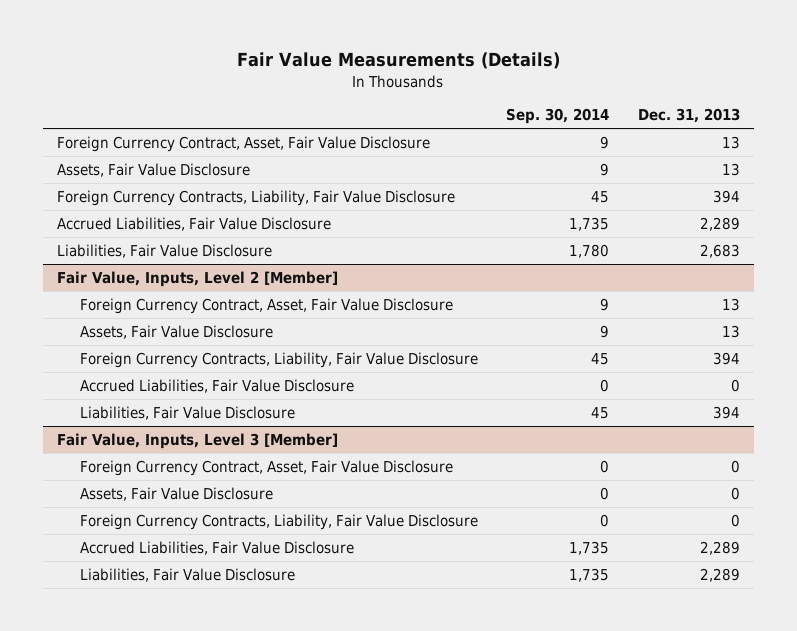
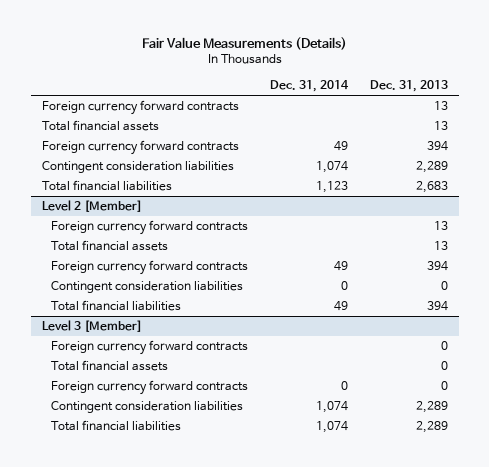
- | Sep. 30, 2014 | Dec. 31, 2013
+ | Dec. 31, 2014 | Dec. 31, 2013
- Foreign Currency Contract, Asset, Fair Value Disclosure | 9 | 13
- Assets, Fair Value Disclosure | 9 | 13
- Foreign Currency Contracts, Liability, Fair Value Disclosure | 45 | 394
- Accrued Liabilities, Fair Value Disclosure | 1,735 | 2,289
- Liabilities, Fair Value Disclosure | 1,780 | 2,683
- Fair Value, Inputs, Level 2 [Member]
- Foreign Currency Contract, Asset, Fair Value Disclosure | 9 | 13
- Assets, Fair Value Disclosure | 9 | 13
- Foreign Currency Contracts, Liability, Fair Value Disclosure | 45 | 394
- Accrued Liabilities, Fair Value Disclosure | 0 | 0
- Liabilities, Fair Value Disclosure | 45 | 394
- Fair Value, Inputs, Level 3 [Member]
- Foreign Currency Contract, Asset, Fair Value Disclosure | 0 | 0
- Assets, Fair Value Disclosure | 0 | 0
- Foreign Currency Contracts, Liability, Fair Value Disclosure | 0 | 0
- Accrued Liabilities, Fair Value Disclosure | 1,735 | 2,289
- Liabilities, Fair Value Disclosure | 1,735 | 2,289
+ Foreign currency forward contracts | | 13
+ Total financial assets | | 13
+ Foreign currency forward contracts | 49 | 394
+ Contingent consideration liabilities | 1,074 | 2,289
+ Total financial liabilities | 1,123 | 2,683
+ Level 2 [Member]
+ Foreign currency forward contracts | | 13
+ Total financial assets | | 13
+ Foreign currency forward contracts | 49 | 394
+ Contingent consideration liabilities | 0 | 0
+ Total financial liabilities | 49 | 394
+ Level 3 [Member]
+ Foreign currency forward contracts | | 0
+ Total financial assets | | 0
+ Foreign currency forward contracts | 0 | 0
+ Contingent consideration liabilities | 1,074 | 2,289
+ Total financial liabilities | 1,074 | 2,289

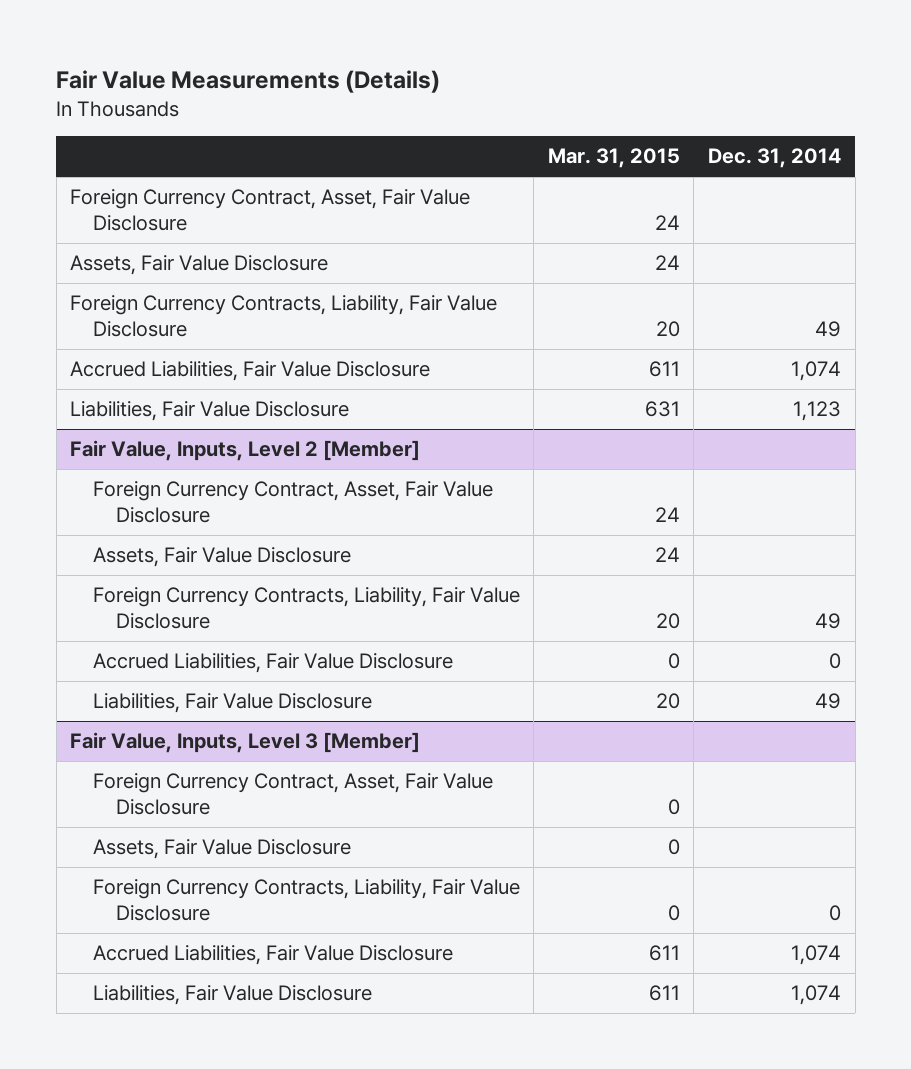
- | Dec. 31, 2014 | Dec. 31, 2013
+ | Mar. 31, 2015 | Dec. 31, 2014
- Foreign currency forward contracts | | 13
- Total financial assets | | 13
- Foreign currency forward contracts | 49 | 394
- Contingent consideration liabilities | 1,074 | 2,289
- Total financial liabilities | 1,123 | 2,683
- Level 2 [Member]
- Foreign currency forward contracts | | 13
- Total financial assets | | 13
- Foreign currency forward contracts | 49 | 394
- Contingent consideration liabilities | 0 | 0
- Total financial liabilities | 49 | 394
- Level 3 [Member]
- Foreign currency forward contracts | | 0
- Total financial assets | | 0
- Foreign currency forward contracts | 0 | 0
- Contingent consideration liabilities | 1,074 | 2,289
- Total financial liabilities | 1,074 | 2,289
+ Foreign Currency Contract, Asset, Fair Value Disclosure | 24 |
+ Assets, Fair Value Disclosure | 24 |
+ Foreign Currency Contracts, Liability, Fair Value Disclosure | 20 | 49
+ Accrued Liabilities, Fair Value Disclosure | 611 | 1,074
+ Liabilities, Fair Value Disclosure | 631 | 1,123
+ Fair Value, Inputs, Level 2 [Member]
+ Foreign Currency Contract, Asset, Fair Value Disclosure | 24 |
+ Assets, Fair Value Disclosure | 24 |
+ Foreign Currency Contracts, Liability, Fair Value Disclosure | 20 | 49
+ Accrued Liabilities, Fair Value Disclosure | 0 | 0
+ Liabilities, Fair Value Disclosure | 20 | 49
+ Fair Value, Inputs, Level 3 [Member]
+ Foreign Currency Contract, Asset, Fair Value Disclosure | 0 |
+ Assets, Fair Value Disclosure | 0 |
+ Foreign Currency Contracts, Liability, Fair Value Disclosure | 0 | 0
+ Accrued Liabilities, Fair Value Disclosure | 611 | 1,074
+ Liabilities, Fair Value Disclosure | 611 | 1,074

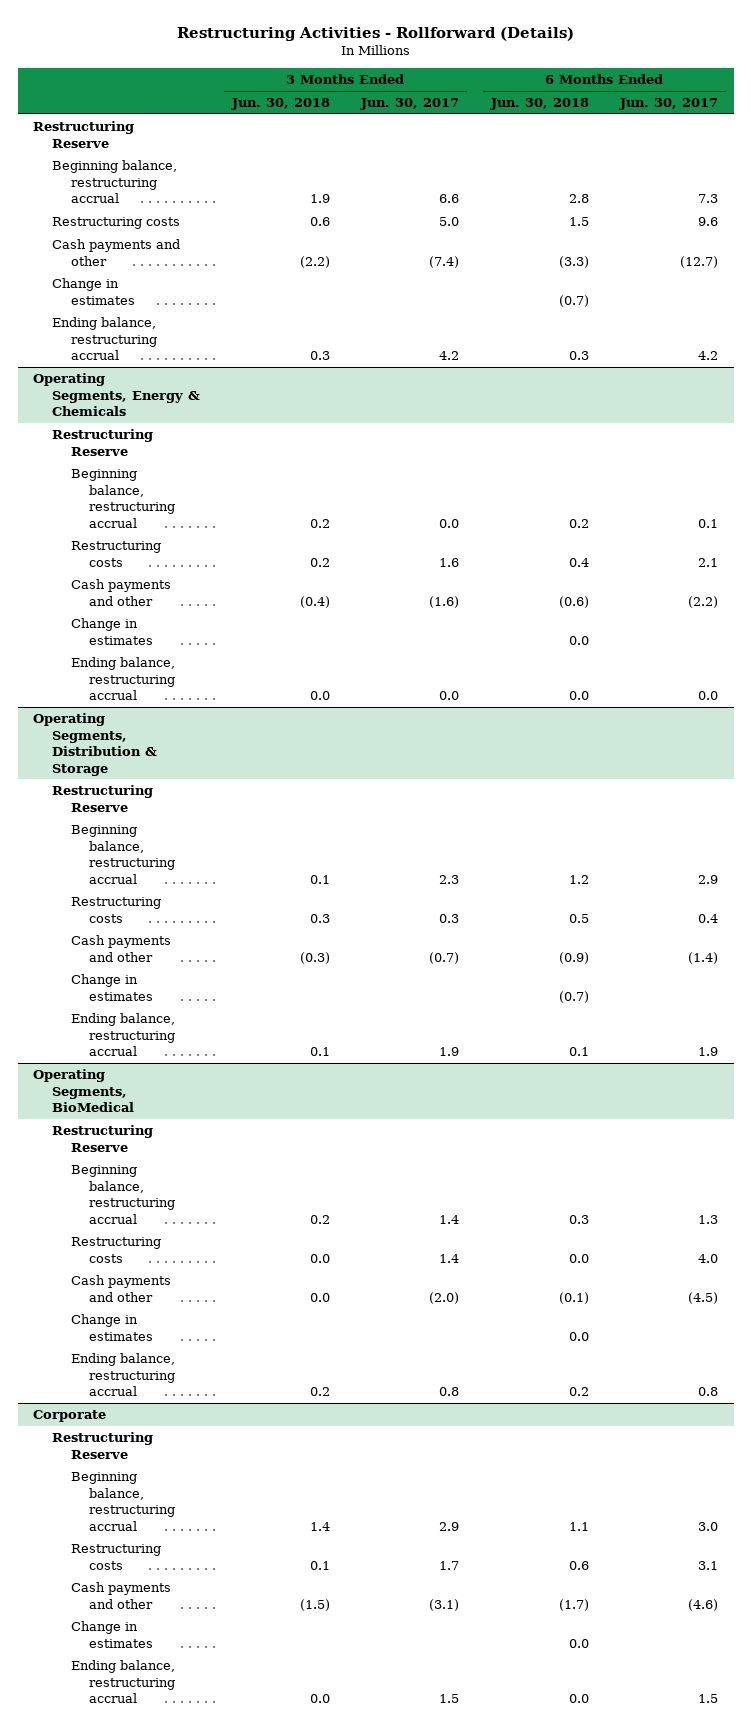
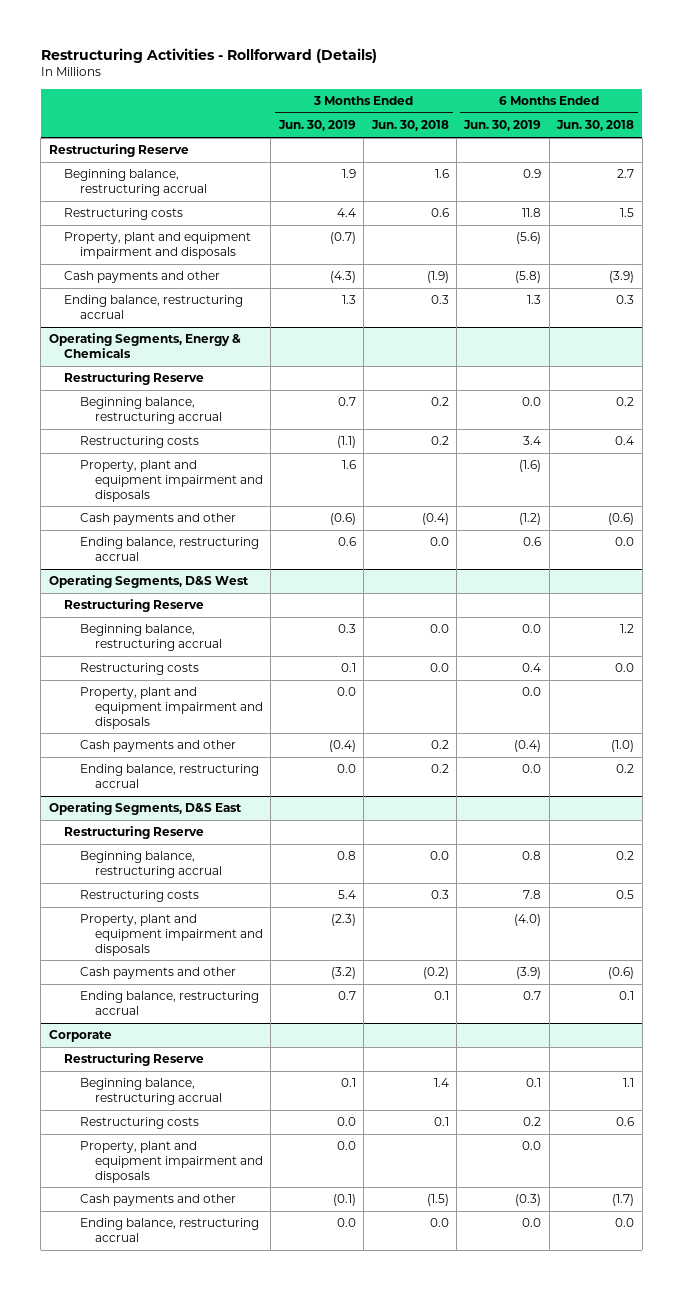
- | 3 Months Ended Jun. 30, 2018 | 3 Months Ended Jun. 30, 2017 | 6 Months Ended Jun. 30, 2018 | 6 Months Ended Jun. 30, 2017
+ | 3 Months Ended Jun. 30, 2019 | 3 Months Ended Jun. 30, 2018 | 6 Months Ended Jun. 30, 2019 | 6 Months Ended Jun. 30, 2018
- Beginning balance, restructuring accrual | 1.9 | 6.6 | 2.8 | 7.3
+ Beginning balance, restructuring accrual | 1.9 | 1.6 | 0.9 | 2.7
- Cash payments and other | (2.2) | (7.4) | (3.3) | (12.7)
- Change in estimates | | | (0.7) |
+ Property, plant and equipment impairment and disposals | (0.7) | | (5.6) |
+ Cash payments and other | (4.3) | (1.9) | (5.8) | (3.9)
@ Operating Segments, Energy & Chemicals
+ Property, plant and equipment impairment and disposals | 1.6 | | (1.6) |
- Change in estimates | | | 0.0 |
- Operating Segments, Distribution & Storage
- Restructuring Reserve
- Beginning balance, restructuring accrual | 0.1 | 2.3 | 1.2 | 2.9
- Restructuring costs | 0.3 | 0.3 | 0.5 | 0.4
- Cash payments and other | (0.3) | (0.7) | (0.9) | (1.4)
- Change in estimates | | | (0.7) |
- Ending balance, restructuring accrual | 0.1 | 1.9 | 0.1 | 1.9
- Operating Segments, BioMedical
+ Operating Segments, D&S West
- Beginning balance, restructuring accrual | 0.2 | 1.4 | 0.3 | 1.3
+ Beginning balance, restructuring accrual | 0.3 | 0.0 | 0.0 | 1.2
- Cash payments and other | 0.0 | (2.0) | (0.1) | (4.5)
- Change in estimates | | | 0.0 |
+ Property, plant and equipment impairment and disposals | 0.0 | | 0.0 |
+ Cash payments and other | (0.4) | 0.2 | (0.4) | (1.0)
+ Operating Segments, D&S East
+ Restructuring Reserve
+ Beginning balance, restructuring accrual | 0.8 | 0.0 | 0.8 | 0.2
+ Restructuring costs | 5.4 | 0.3 | 7.8 | 0.5
+ Property, plant and equipment impairment and disposals | (2.3) | | (4.0) |
+ Cash payments and other | (3.2) | (0.2) | (3.9) | (0.6)
+ Ending balance, restructuring accrual | 0.7 | 0.1 | 0.7 | 0.1
@ Corporate
+ Property, plant and equipment impairment and disposals | 0.0 | | 0.0 |
- Change in estimates | | | 0.0 |

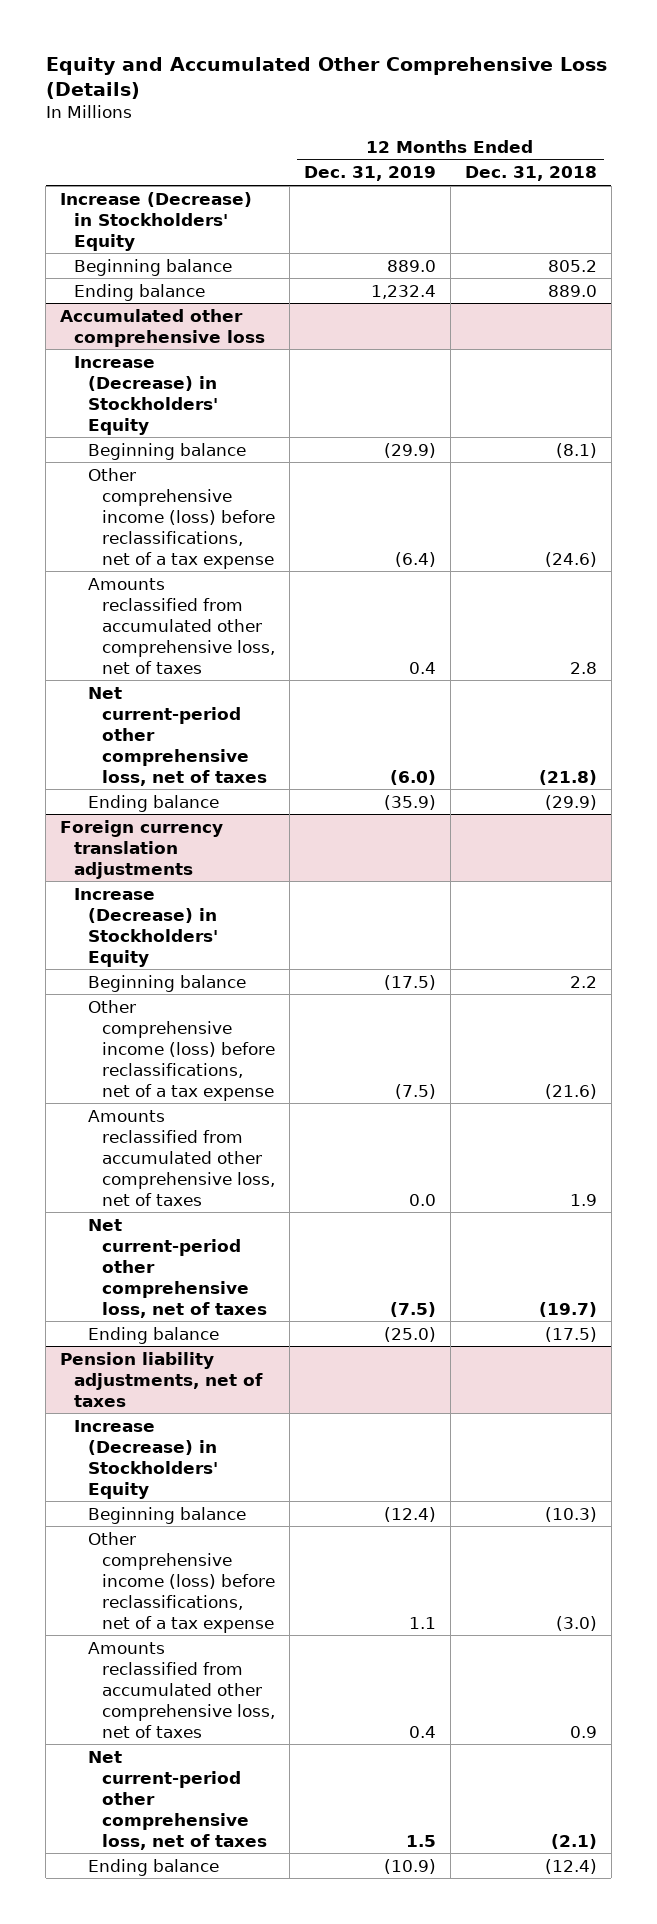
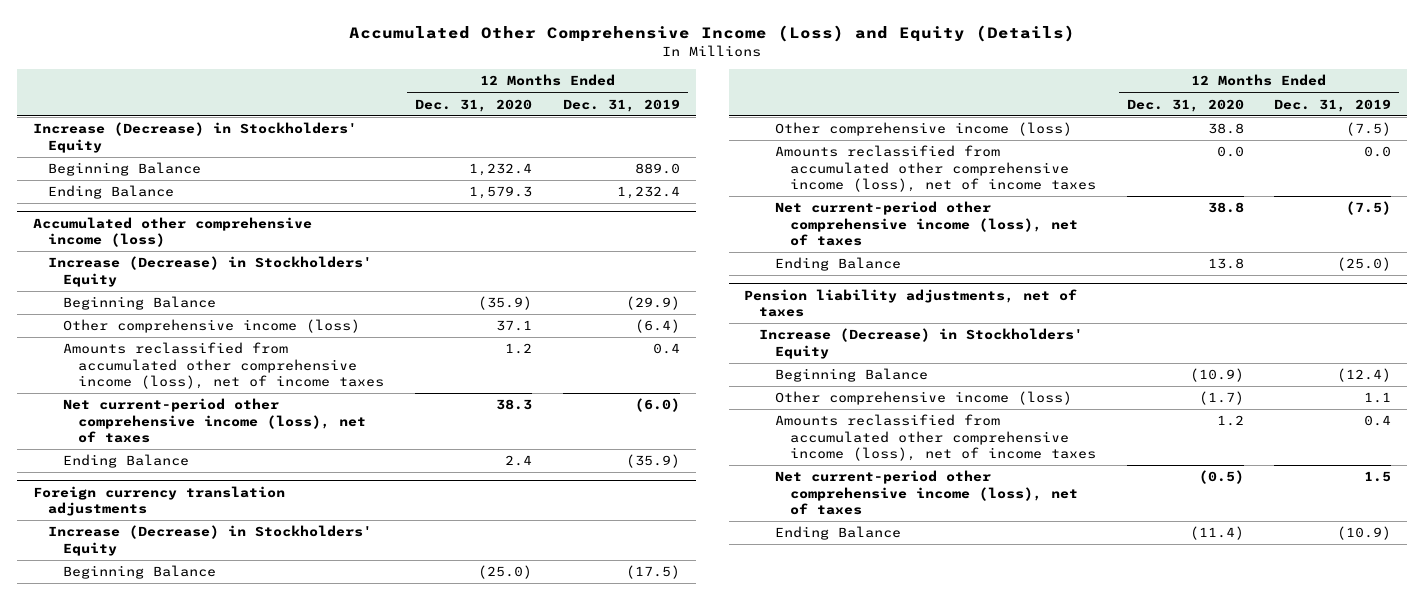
- Equity and Accumulated Other Comprehensive Loss (Details)
+ Accumulated Other Comprehensive Income (Loss) and Equity (Details)
- | 12 Months Ended Dec. 31, 2019 | 12 Months Ended Dec. 31, 2018
+ | 12 Months Ended Dec. 31, 2020 | 12 Months Ended Dec. 31, 2019
- Beginning balance | 889.0 | 805.2
- Ending balance | 1,232.4 | 889.0
- Accumulated other comprehensive loss
+ Beginning Balance | 1,232.4 | 889.0
+ Ending Balance | 1,579.3 | 1,232.4
+ Accumulated other comprehensive income (loss)
- Beginning balance | (29.9) | (8.1)
- Other comprehensive income (loss) before reclassifications, net of a tax expense | (6.4) | (24.6)
- Amounts reclassified from accumulated other comprehensive loss, net of taxes | 0.4 | 2.8
- Net current-period other comprehensive loss, net of taxes | (6.0) | (21.8)
- Ending balance | (35.9) | (29.9)
+ Beginning Balance | (35.9) | (29.9)
+ Other comprehensive income (loss) | 37.1 | (6.4)
+ Amounts reclassified from accumulated other comprehensive income (loss), net of income taxes | 1.2 | 0.4
+ Net current-period other comprehensive income (loss), net of taxes | 38.3 | (6.0)
+ Ending Balance | 2.4 | (35.9)
@ Foreign currency translation adjustments
- Beginning balance | (17.5) | 2.2
- Other comprehensive income (loss) before reclassifications, net of a tax expense | (7.5) | (21.6)
- Amounts reclassified from accumulated other comprehensive loss, net of taxes | 0.0 | 1.9
- Net current-period other comprehensive loss, net of taxes | (7.5) | (19.7)
- Ending balance | (25.0) | (17.5)
+ Beginning Balance | (25.0) | (17.5)
+ Other comprehensive income (loss) | 38.8 | (7.5)
+ Amounts reclassified from accumulated other comprehensive income (loss), net of income taxes | 0.0 | 0.0
+ Net current-period other comprehensive income (loss), net of taxes | 38.8 | (7.5)
+ Ending Balance | 13.8 | (25.0)
@ Pension liability adjustments, net of taxes
- Beginning balance | (12.4) | (10.3)
- Other comprehensive income (loss) before reclassifications, net of a tax expense | 1.1 | (3.0)
- Amounts reclassified from accumulated other comprehensive loss, net of taxes | 0.4 | 0.9
- Net current-period other comprehensive loss, net of taxes | 1.5 | (2.1)
- Ending balance | (10.9) | (12.4)
+ Beginning Balance | (10.9) | (12.4)
+ Other comprehensive income (loss) | (1.7) | 1.1
+ Amounts reclassified from accumulated other comprehensive income (loss), net of income taxes | 1.2 | 0.4
+ Net current-period other comprehensive income (loss), net of taxes | (0.5) | 1.5
+ Ending Balance | (11.4) | (10.9)

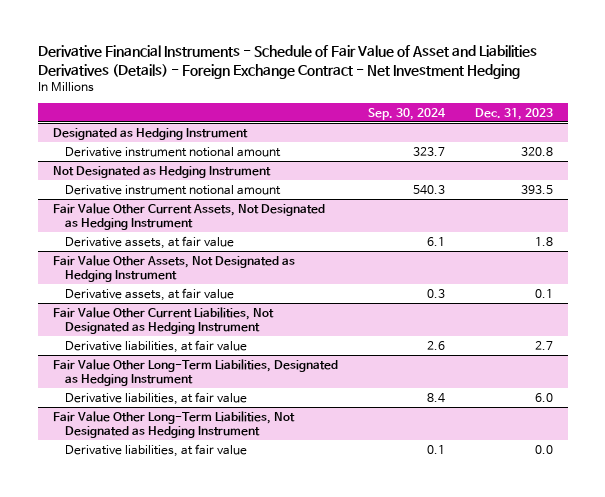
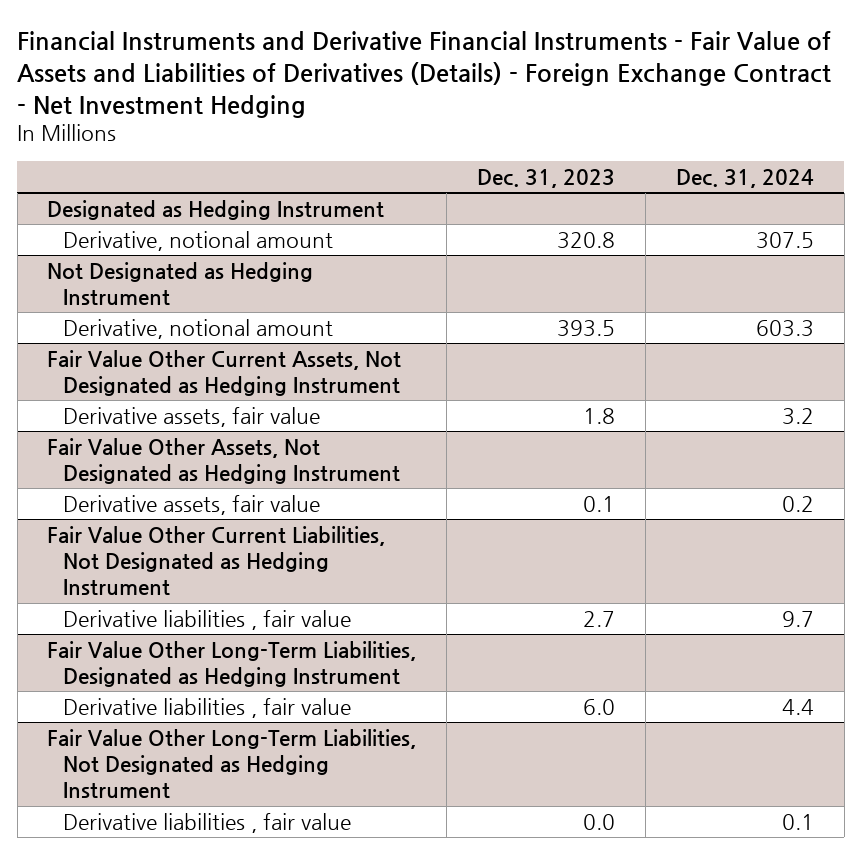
- Derivative Financial Instruments - Schedule of Fair Value of Asset and Liabilities Derivatives (Details) - Foreign Exchange Contract - Net Investment Hedging
+ Financial Instruments and Derivative Financial Instruments - Fair Value of Assets and Liabilities of Derivatives (Details) - Foreign Exchange Contract - Net Investment Hedging
- | Sep. 30, 2024 | Dec. 31, 2023
+ | Dec. 31, 2023 | Dec. 31, 2024
@ Designated as Hedging Instrument
- Derivative instrument notional amount | 323.7 | 320.8
+ Derivative, notional amount | 320.8 | 307.5
@ Not Designated as Hedging Instrument
- Derivative instrument notional amount | 540.3 | 393.5
+ Derivative, notional amount | 393.5 | 603.3
@ Fair Value Other Current Assets, Not Designated as Hedging Instrument
- Derivative assets, at fair value | 6.1 | 1.8
+ Derivative assets, fair value | 1.8 | 3.2
@ Fair Value Other Assets, Not Designated as Hedging Instrument
- Derivative assets, at fair value | 0.3 | 0.1
+ Derivative assets, fair value | 0.1 | 0.2
@ Fair Value Other Current Liabilities, Not Designated as Hedging Instrument
- Derivative liabilities, at fair value | 2.6 | 2.7
+ Derivative liabilities , fair value | 2.7 | 9.7
@ Fair Value Other Long-Term Liabilities, Designated as Hedging Instrument
- Derivative liabilities, at fair value | 8.4 | 6.0
+ Derivative liabilities , fair value | 6.0 | 4.4
@ Fair Value Other Long-Term Liabilities, Not Designated as Hedging Instrument
- Derivative liabilities, at fair value | 0.1 | 0.0
+ Derivative liabilities , fair value | 0.0 | 0.1

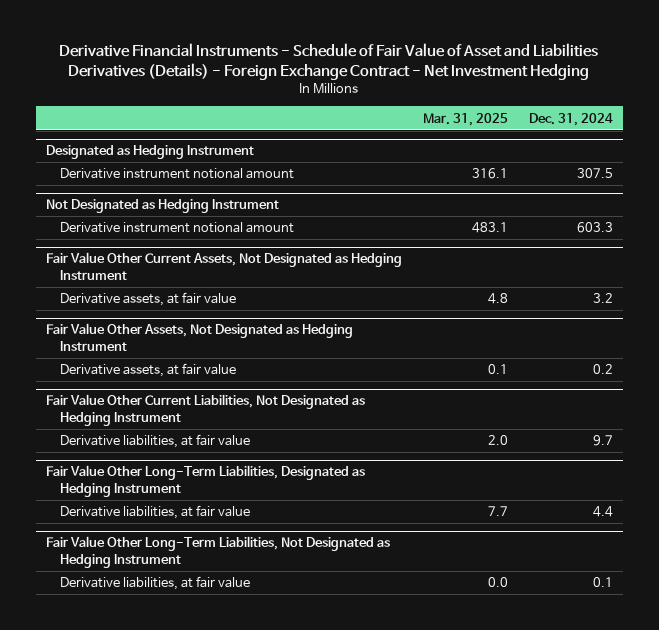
- Financial Instruments and Derivative Financial Instruments - Fair Value of Assets and Liabilities of Derivatives (Details) - Foreign Exchange Contract - Net Investment Hedging
+ Derivative Financial Instruments - Schedule of Fair Value of Asset and Liabilities Derivatives (Details) - Foreign Exchange Contract - Net Investment Hedging
- | Dec. 31, 2023 | Dec. 31, 2024
+ | Mar. 31, 2025 | Dec. 31, 2024
@ Designated as Hedging Instrument
- Derivative, notional amount | 320.8 | 307.5
+ Derivative instrument notional amount | 316.1 | 307.5
@ Not Designated as Hedging Instrument
- Derivative, notional amount | 393.5 | 603.3
+ Derivative instrument notional amount | 483.1 | 603.3
@ Fair Value Other Current Assets, Not Designated as Hedging Instrument
- Derivative assets, fair value | 1.8 | 3.2
+ Derivative assets, at fair value | 4.8 | 3.2
@ Fair Value Other Assets, Not Designated as Hedging Instrument
- Derivative assets, fair value | 0.1 | 0.2
+ Derivative assets, at fair value | 0.1 | 0.2
@ Fair Value Other Current Liabilities, Not Designated as Hedging Instrument
- Derivative liabilities , fair value | 2.7 | 9.7
+ Derivative liabilities, at fair value | 2.0 | 9.7
@ Fair Value Other Long-Term Liabilities, Designated as Hedging Instrument
- Derivative liabilities , fair value | 6.0 | 4.4
+ Derivative liabilities, at fair value | 7.7 | 4.4
@ Fair Value Other Long-Term Liabilities, Not Designated as Hedging Instrument
- Derivative liabilities , fair value | 0.0 | 0.1
+ Derivative liabilities, at fair value | 0.0 | 0.1

